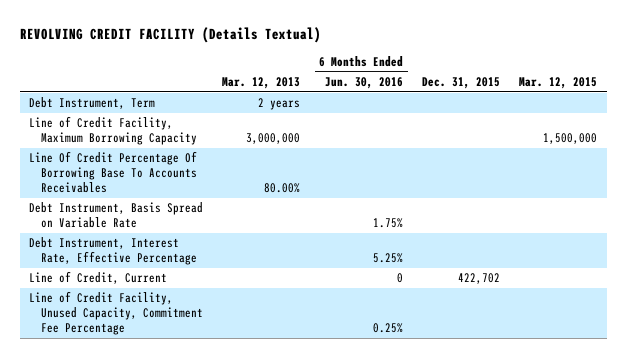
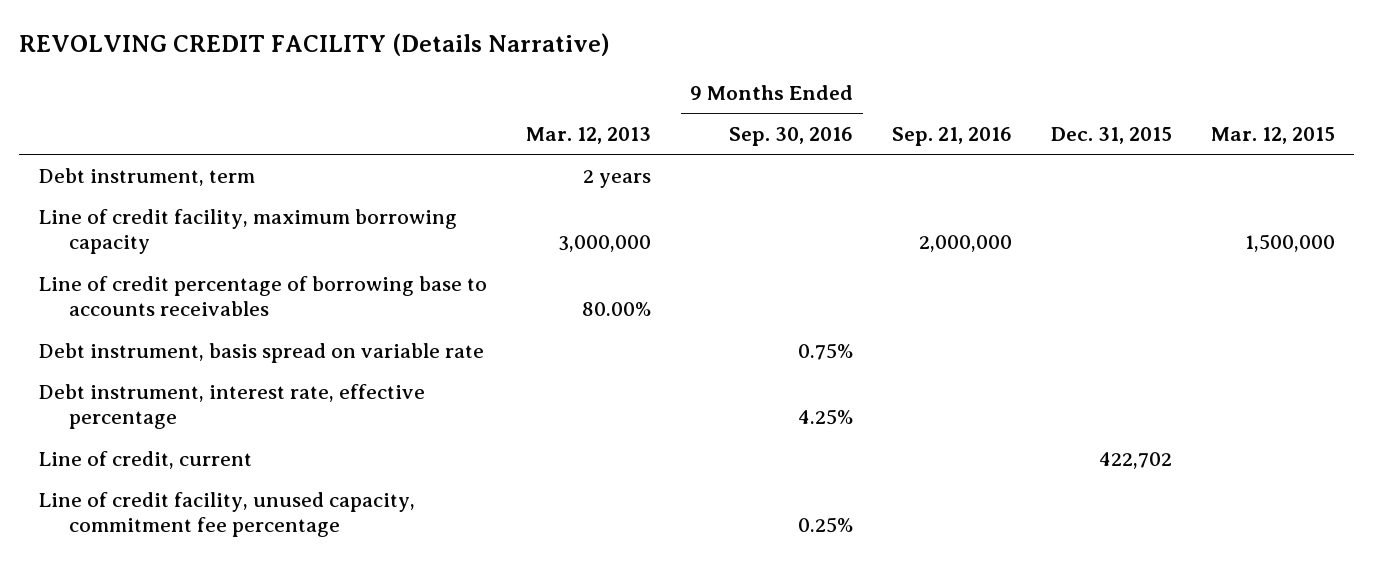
- REVOLVING CREDIT FACILITY (Details Textual)
+ REVOLVING CREDIT FACILITY (Details Narrative)
- | Mar. 12, 2013 | 6 Months Ended Jun. 30, 2016 | Dec. 31, 2015 | Mar. 12, 2015
+ | Mar. 12, 2013 | 9 Months Ended Sep. 30, 2016 | Sep. 21, 2016 | Dec. 31, 2015 | Mar. 12, 2015
- Debt Instrument, Term | 2 years | | |
- Line of Credit Facility, Maximum Borrowing Capacity | 3,000,000 | | | 1,500,000
- Line Of Credit Percentage Of Borrowing Base To Accounts Receivables | 80.00% | | |
- Debt Instrument, Basis Spread on Variable Rate | | 1.75% | |
- Debt Instrument, Interest Rate, Effective Percentage | | 5.25% | |
- Line of Credit, Current | | 0 | 422,702 |
- Line of Credit Facility, Unused Capacity, Commitment Fee Percentage | | 0.25% | |
+ Debt instrument, term | 2 years | | | |
+ Line of credit facility, maximum borrowing capacity | 3,000,000 | | 2,000,000 | | 1,500,000
+ Line of credit percentage of borrowing base to accounts receivables | 80.00% | | | |
+ Debt instrument, basis spread on variable rate | | 0.75% | | |
+ Debt instrument, interest rate, effective percentage | | 4.25% | | |
+ Line of credit, current | | | | 422,702 |
+ Line of credit facility, unused capacity, commitment fee percentage | | 0.25% | | |

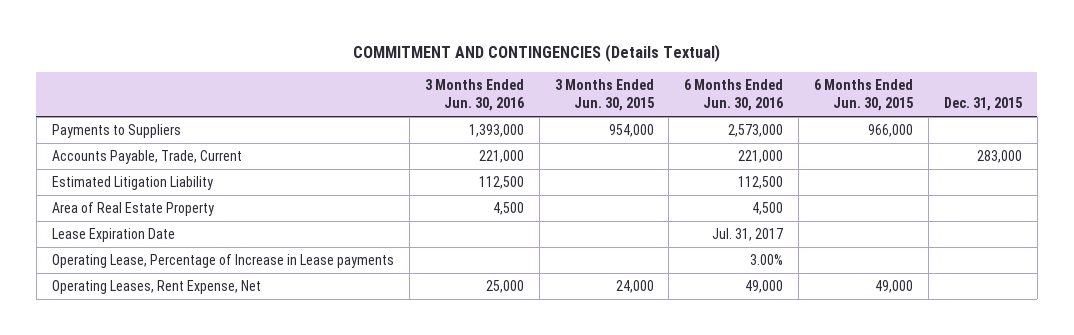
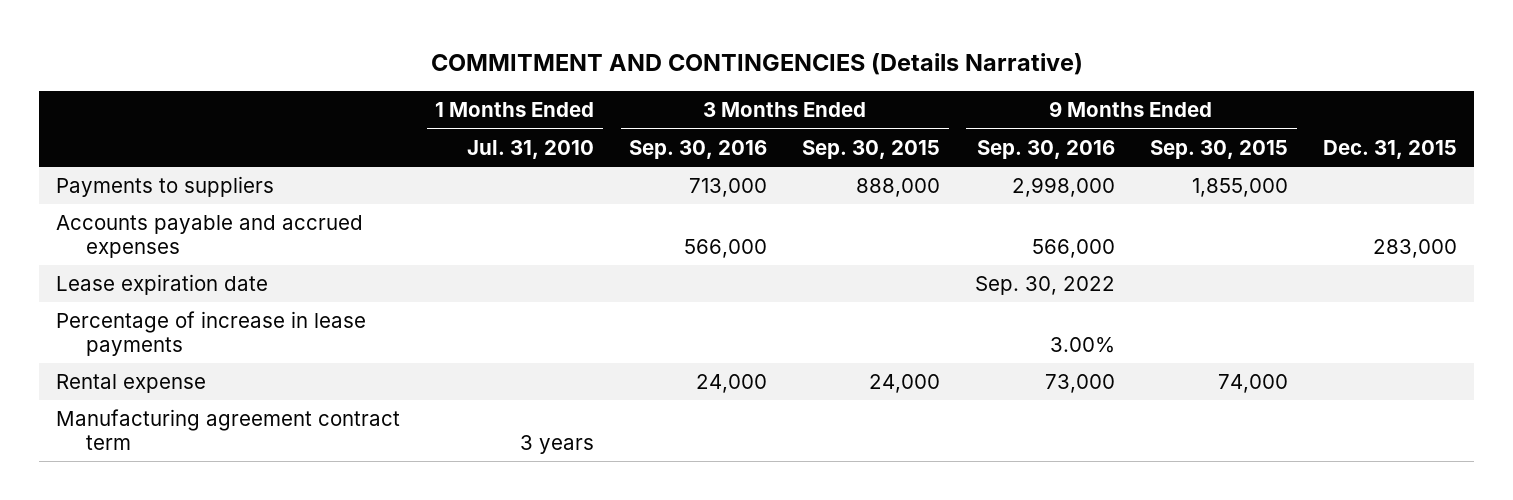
- COMMITMENT AND CONTINGENCIES (Details Textual)
+ COMMITMENT AND CONTINGENCIES (Details Narrative)
- | 3 Months Ended Jun. 30, 2016 | 3 Months Ended Jun. 30, 2015 | 6 Months Ended Jun. 30, 2016 | 6 Months Ended Jun. 30, 2015 | Dec. 31, 2015
+ | 1 Months Ended Jul. 31, 2010 | 3 Months Ended Sep. 30, 2016 | 3 Months Ended Sep. 30, 2015 | 9 Months Ended Sep. 30, 2016 | 9 Months Ended Sep. 30, 2015 | Dec. 31, 2015
- Payments to Suppliers | 1,393,000 | 954,000 | 2,573,000 | 966,000 |
- Accounts Payable, Trade, Current | 221,000 | | 221,000 | | 283,000
- Estimated Litigation Liability | 112,500 | | 112,500 | |
- Area of Real Estate Property | 4,500 | | 4,500 | |
- Lease Expiration Date | | | Jul. 31, 2017 | |
- Operating Lease, Percentage of Increase in Lease payments | | | 3.00% | |
- Operating Leases, Rent Expense, Net | 25,000 | 24,000 | 49,000 | 49,000 |
+ Payments to suppliers | | 713,000 | 888,000 | 2,998,000 | 1,855,000 |
+ Accounts payable and accrued expenses | | 566,000 | | 566,000 | | 283,000
+ Lease expiration date | | | | Sep. 30, 2022 | |
+ Percentage of increase in lease payments | | | | 3.00% | |
+ Rental expense | | 24,000 | 24,000 | 73,000 | 74,000 |
+ Manufacturing agreement contract term | 3 years | | | | |

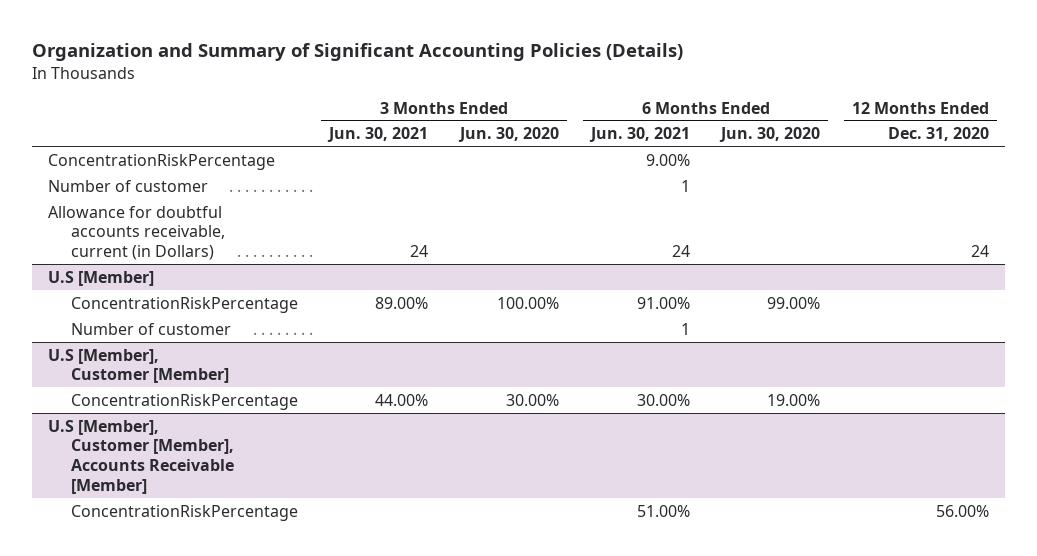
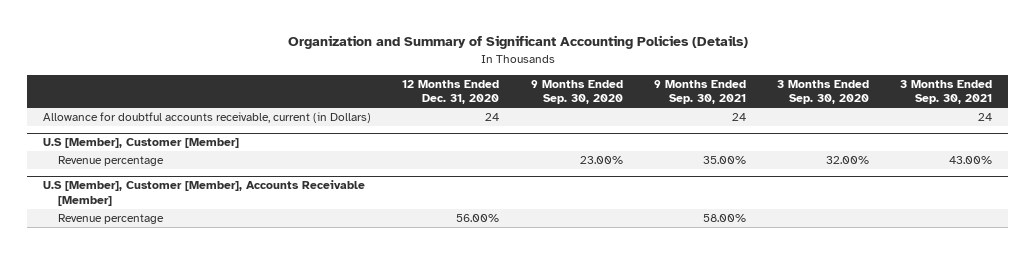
- | 3 Months Ended Jun. 30, 2021 | 3 Months Ended Jun. 30, 2020 | 6 Months Ended Jun. 30, 2021 | 6 Months Ended Jun. 30, 2020 | 12 Months Ended Dec. 31, 2020
+ | 12 Months Ended Dec. 31, 2020 | 9 Months Ended Sep. 30, 2020 | 9 Months Ended Sep. 30, 2021 | 3 Months Ended Sep. 30, 2020 | 3 Months Ended Sep. 30, 2021
- ConcentrationRiskPercentage | | | 9.00% | |
- Number of customer | | | 1 | |
- U.S [Member]
- ConcentrationRiskPercentage | 89.00% | 100.00% | 91.00% | 99.00% |
- Number of customer | | | 1 | |
@ U.S [Member], Customer [Member]
- ConcentrationRiskPercentage | 44.00% | 30.00% | 30.00% | 19.00% |
+ Revenue percentage | | 23.00% | 35.00% | 32.00% | 43.00%
@ U.S [Member], Customer [Member], Accounts Receivable [Member]
- ConcentrationRiskPercentage | | | 51.00% | | 56.00%
+ Revenue percentage | 56.00% | | 58.00% | |

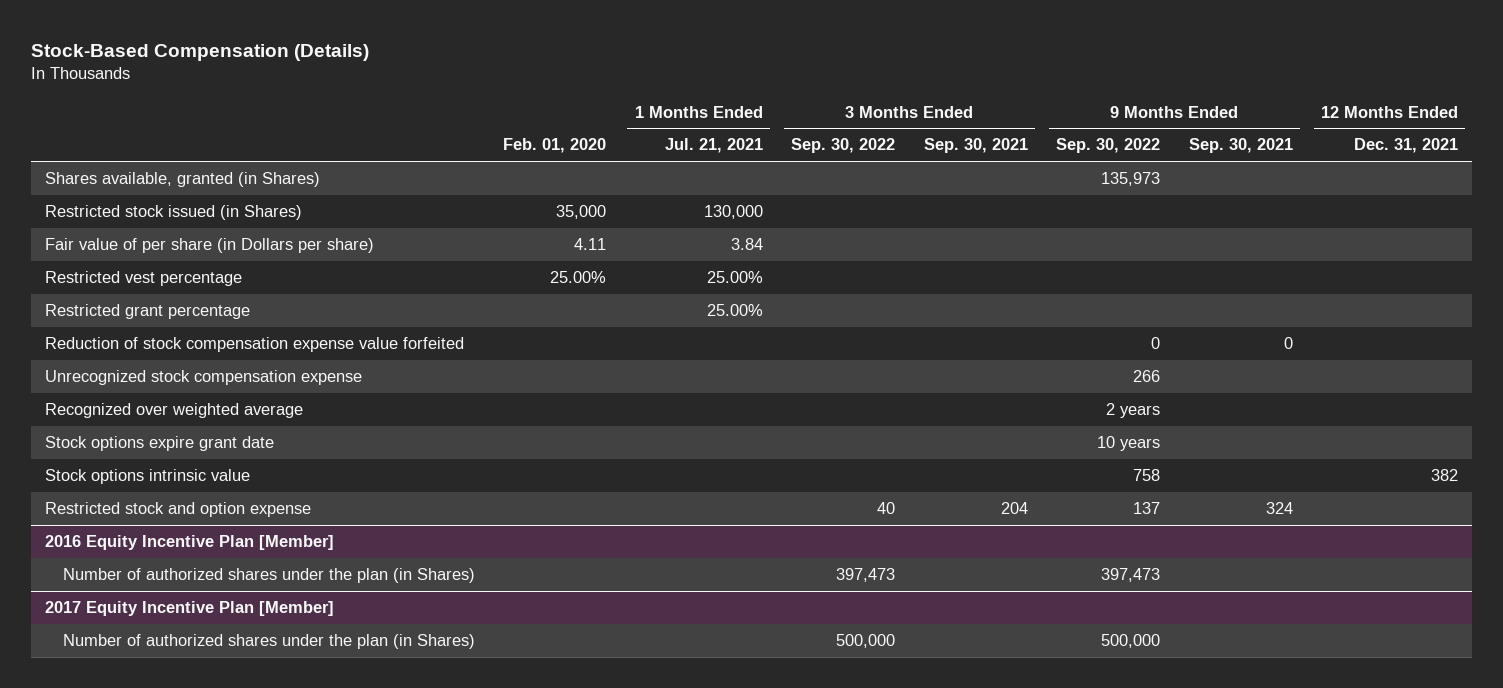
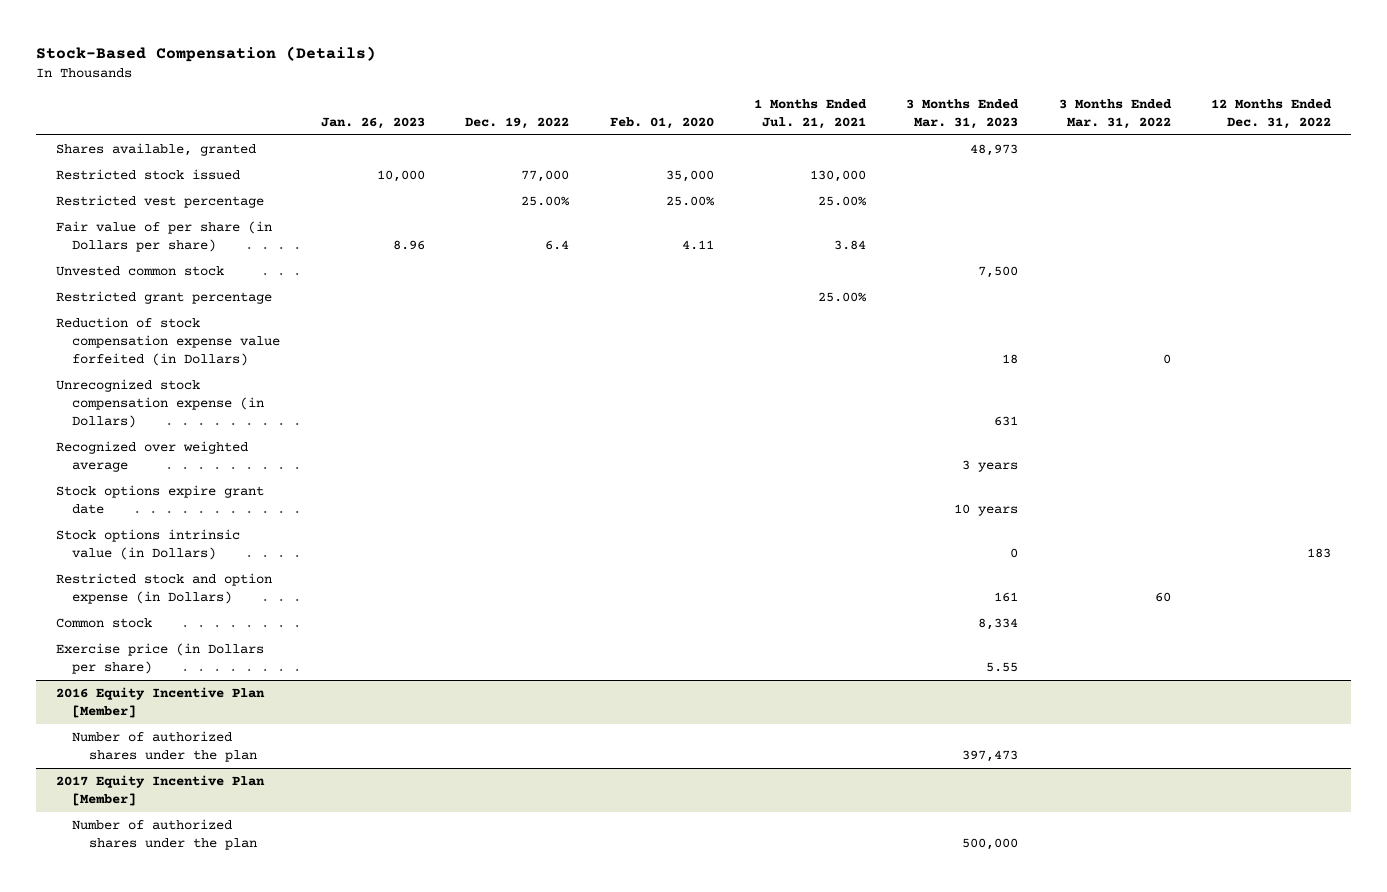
- | Feb. 01, 2020 | 1 Months Ended Jul. 21, 2021 | 3 Months Ended Sep. 30, 2022 | 3 Months Ended Sep. 30, 2021 | 9 Months Ended Sep. 30, 2022 | 9 Months Ended Sep. 30, 2021 | 12 Months Ended Dec. 31, 2021
+ | Jan. 26, 2023 | Dec. 19, 2022 | Feb. 01, 2020 | 1 Months Ended Jul. 21, 2021 | 3 Months Ended Mar. 31, 2023 | 3 Months Ended Mar. 31, 2022 | 12 Months Ended Dec. 31, 2022
- Shares available, granted (in Shares) | | | | | 135,973 | |
- Restricted stock issued (in Shares) | 35,000 | 130,000 | | | | |
+ Shares available, granted | | | | | 48,973 | |
+ Restricted stock issued | 10,000 | 77,000 | 35,000 | 130,000 | | |
moved down: Fair value of per share (in Dollars per share) | 8.96 | 6.4 | 4.11 | 3.84 | | |
+ Unvested common stock | | | | | 7,500 | |
- Reduction of stock compensation expense value forfeited | | | | | 0 | 0 |
- Unrecognized stock compensation expense | | | | | 266 | |
+ Reduction of stock compensation expense value forfeited (in Dollars) | | | | | 18 | 0 |
+ Unrecognized stock compensation expense (in Dollars) | | | | | 631 | |
- Stock options intrinsic value | | | | | 758 | | 382
- Restricted stock and option expense | | | 40 | 204 | 137 | 324 |
+ Stock options intrinsic value (in Dollars) | | | | | 0 | | 183
+ Restricted stock and option expense (in Dollars) | | | | | 161 | 60 |
+ Common stock | | | | | 8,334 | |
+ Exercise price (in Dollars per share) | | | | | 5.55 | |
@ 2016 Equity Incentive Plan [Member]
- Number of authorized shares under the plan (in Shares) | | | 397,473 | | 397,473 | |
+ Number of authorized shares under the plan | | | | | 397,473 | |
@ 2017 Equity Incentive Plan [Member]
- Number of authorized shares under the plan (in Shares) | | | 500,000 | | 500,000 | |
+ Number of authorized shares under the plan | | | | | 500,000 | |

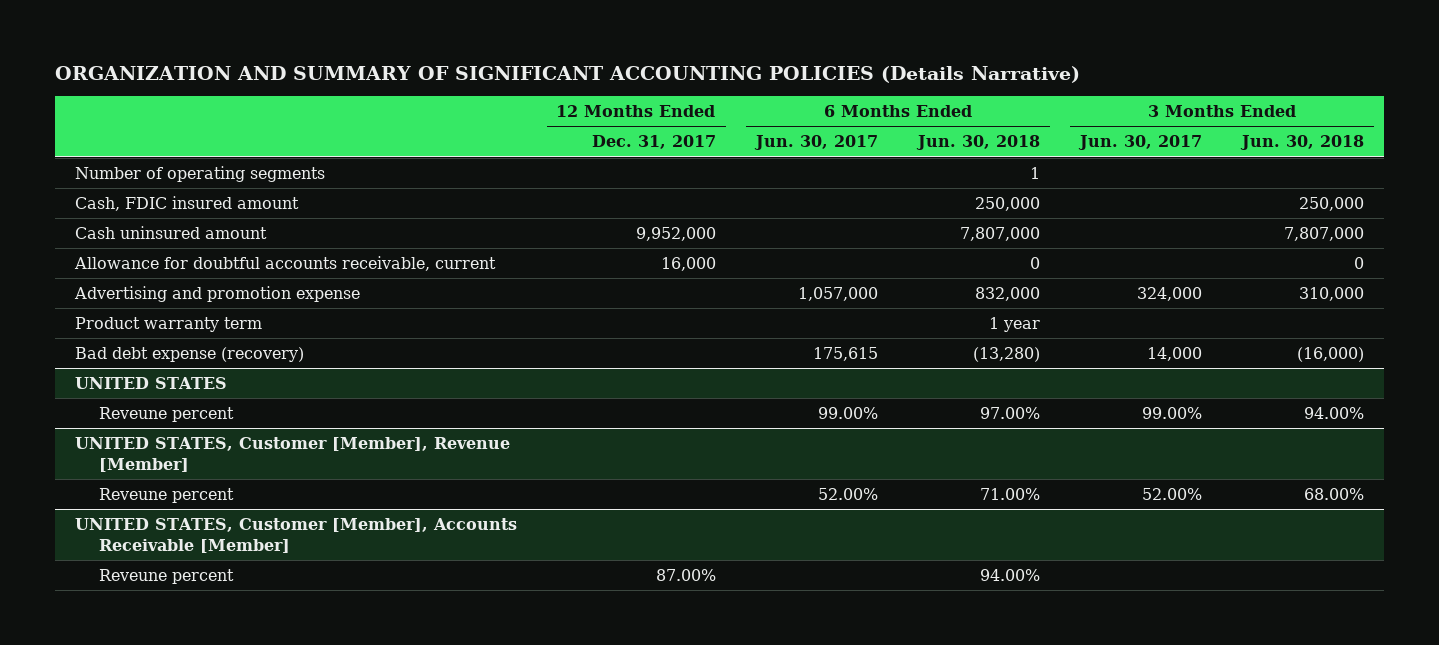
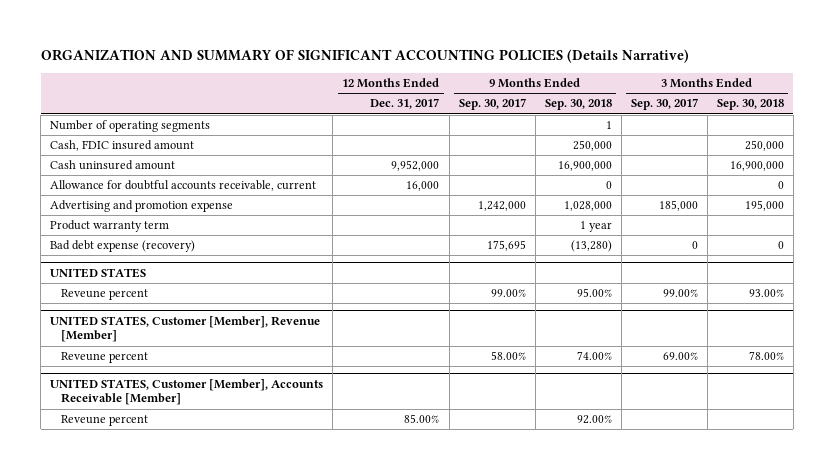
- | 12 Months Ended Dec. 31, 2017 | 6 Months Ended Jun. 30, 2017 | 6 Months Ended Jun. 30, 2018 | 3 Months Ended Jun. 30, 2017 | 3 Months Ended Jun. 30, 2018
+ | 12 Months Ended Dec. 31, 2017 | 9 Months Ended Sep. 30, 2017 | 9 Months Ended Sep. 30, 2018 | 3 Months Ended Sep. 30, 2017 | 3 Months Ended Sep. 30, 2018
@ UNITED STATES, Customer [Member], Accounts Receivable [Member]
- Reveune percent | 87.00% | | 94.00% | |
+ Reveune percent | 85.00% | | 92.00% | |

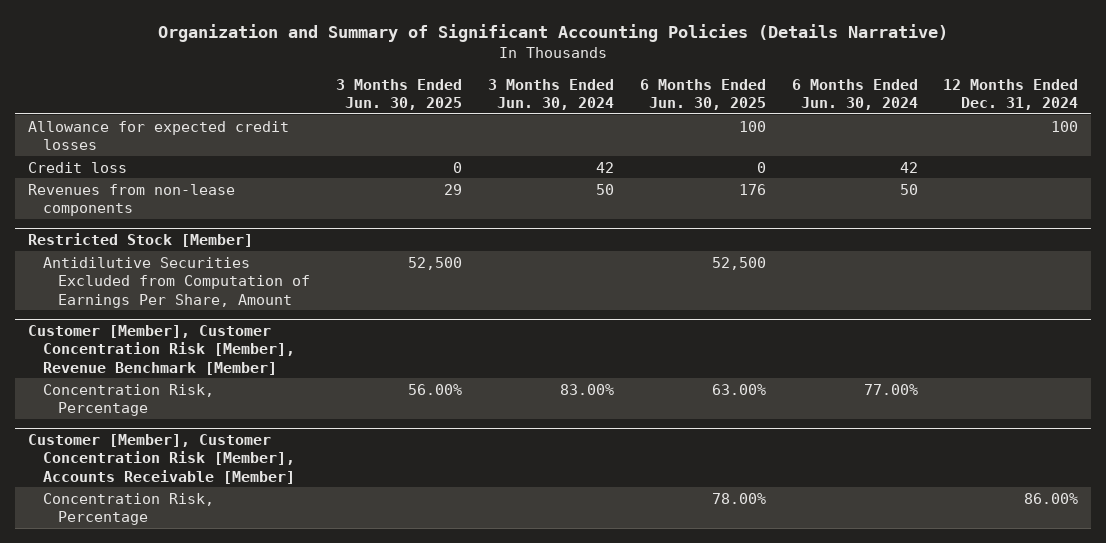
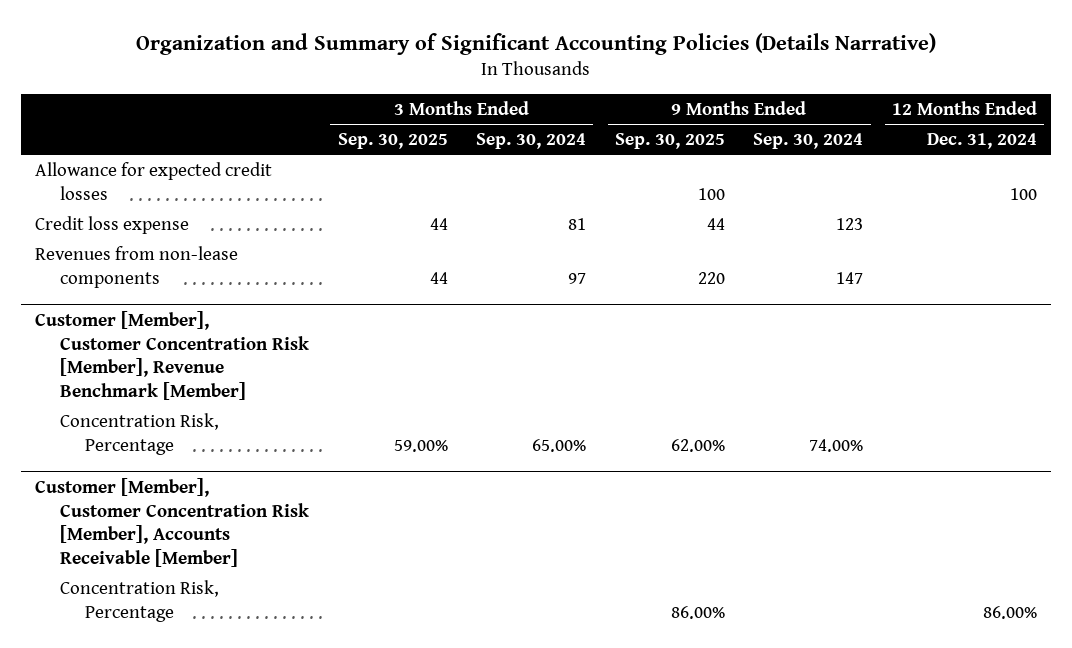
- | 3 Months Ended Jun. 30, 2025 | 3 Months Ended Jun. 30, 2024 | 6 Months Ended Jun. 30, 2025 | 6 Months Ended Jun. 30, 2024 | 12 Months Ended Dec. 31, 2024
+ | 3 Months Ended Sep. 30, 2025 | 3 Months Ended Sep. 30, 2024 | 9 Months Ended Sep. 30, 2025 | 9 Months Ended Sep. 30, 2024 | 12 Months Ended Dec. 31, 2024
- Credit loss | 0 | 42 | 0 | 42 |
+ Credit loss expense | 44 | 81 | 44 | 123 |
- Restricted Stock [Member]
- Antidilutive Securities Excluded from Computation of Earnings Per Share, Amount | 52,500 | | 52,500 | |

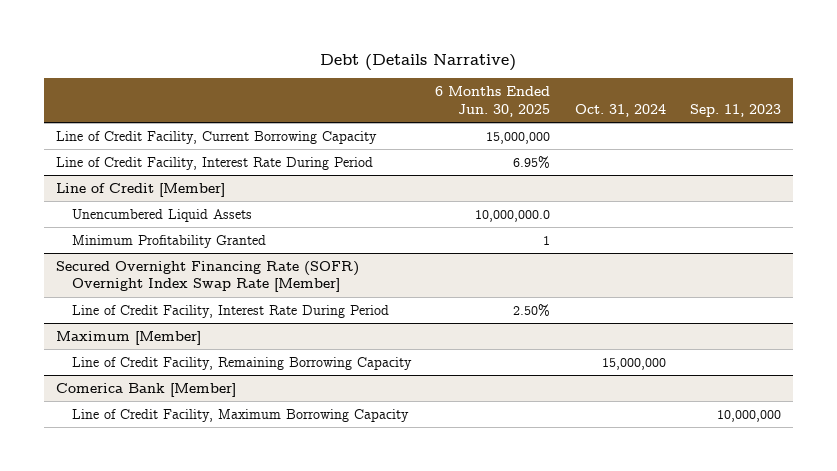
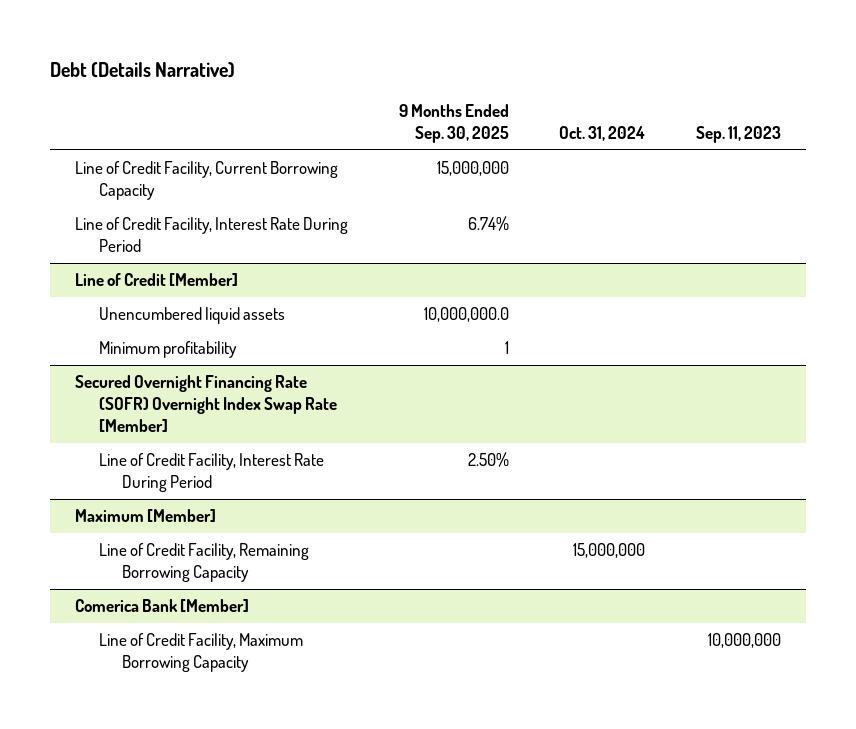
- | 6 Months Ended Jun. 30, 2025 | Oct. 31, 2024 | Sep. 11, 2023
+ | 9 Months Ended Sep. 30, 2025 | Oct. 31, 2024 | Sep. 11, 2023
@ Line of Credit [Member]
- Unencumbered Liquid Assets | 10,000,000.0 | |
- Minimum Profitability Granted | 1 | |
+ Unencumbered liquid assets | 10,000,000.0 | |
+ Minimum profitability | 1 | |

